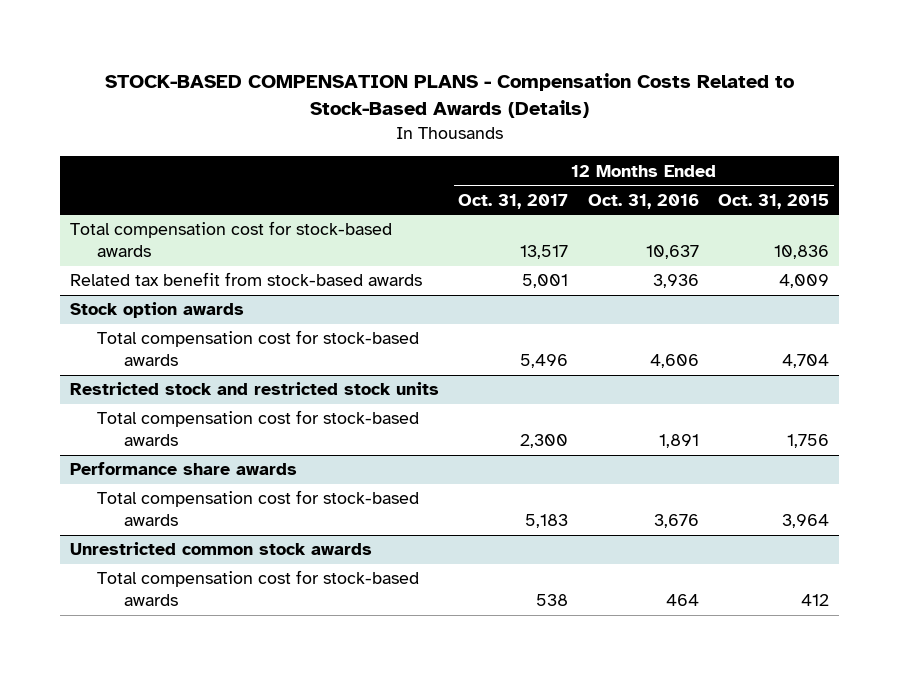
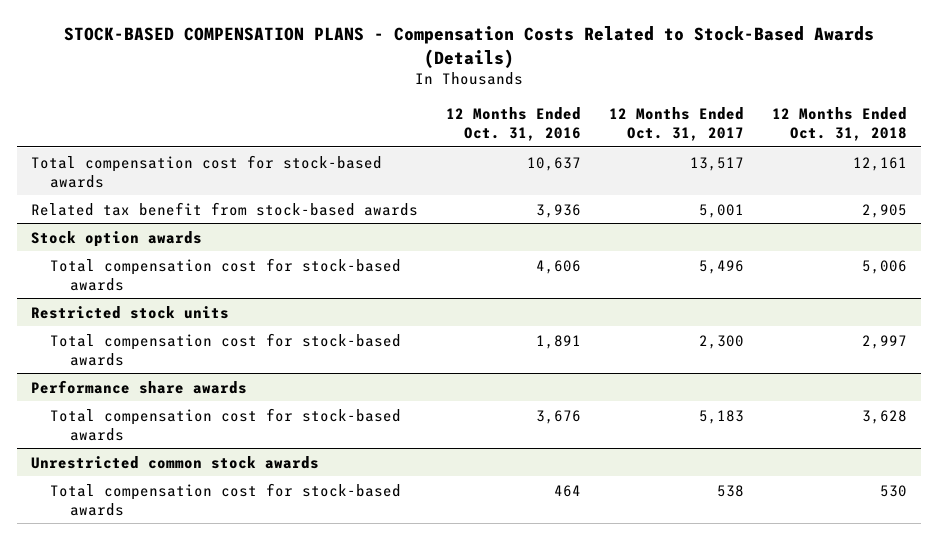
- | 12 Months Ended Oct. 31, 2017 | 12 Months Ended Oct. 31, 2016 | 12 Months Ended Oct. 31, 2015
+ | 12 Months Ended Oct. 31, 2016 | 12 Months Ended Oct. 31, 2017 | 12 Months Ended Oct. 31, 2018
- Restricted stock and restricted stock units
+ Restricted stock units

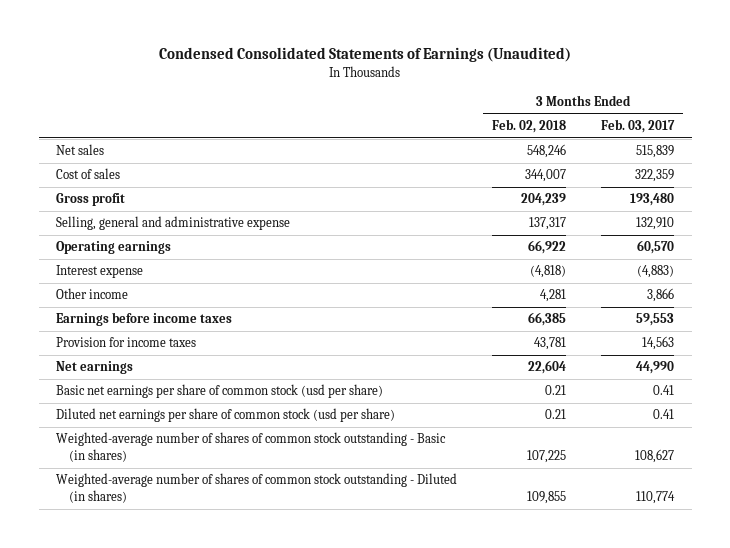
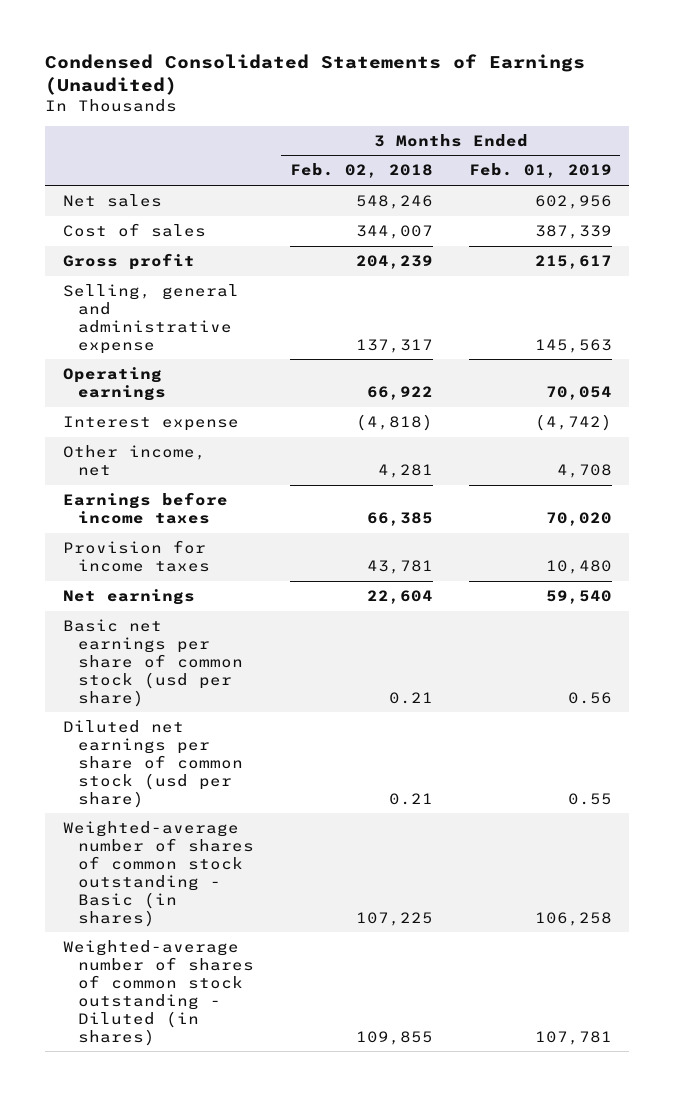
- | 3 Months Ended Feb. 02, 2018 | 3 Months Ended Feb. 03, 2017
+ | 3 Months Ended Feb. 02, 2018 | 3 Months Ended Feb. 01, 2019
- Other income | 4,281 | 3,866
+ Other income, net | 4,281 | 4,708

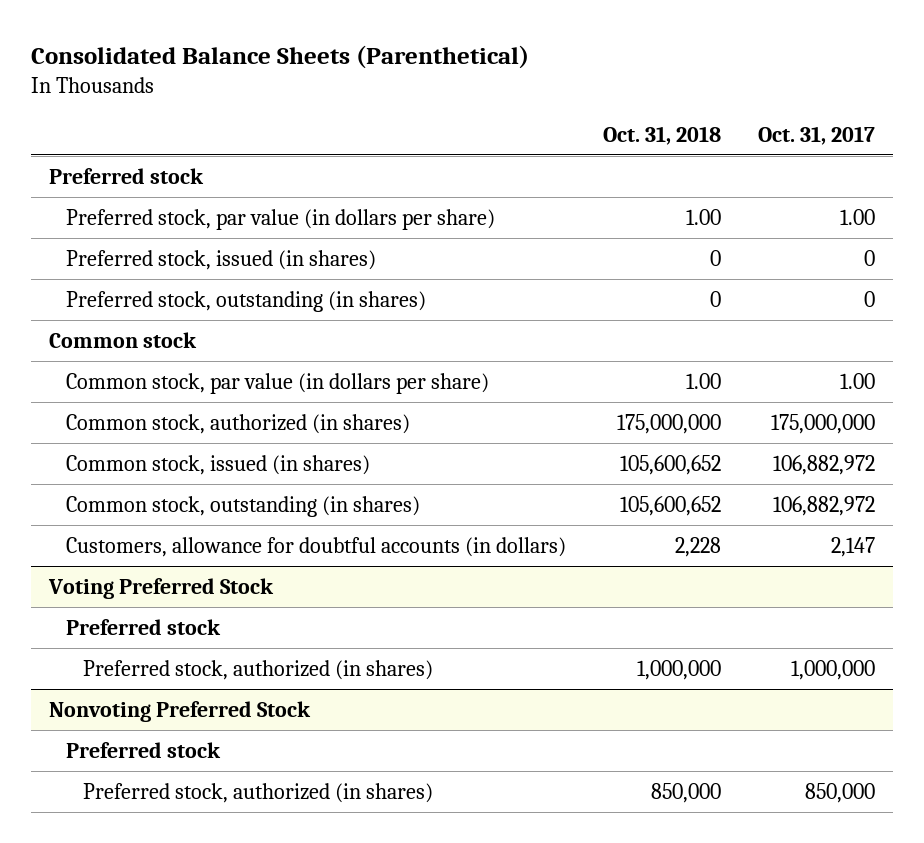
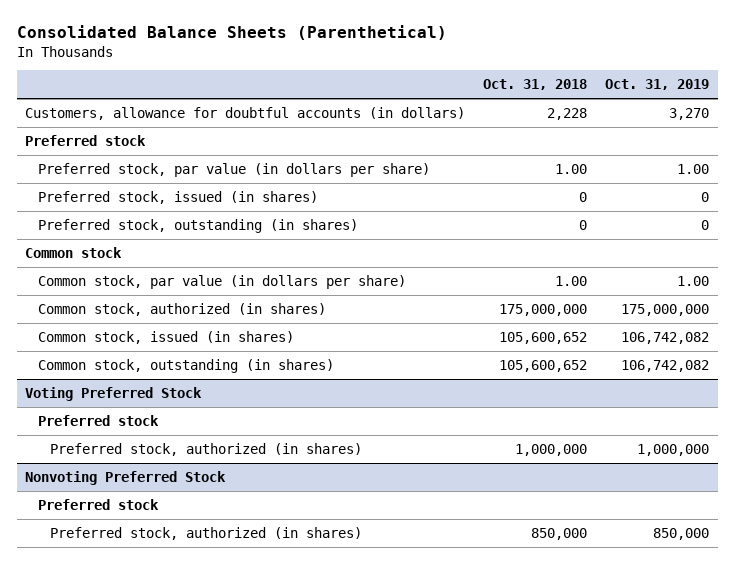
- | Oct. 31, 2018 | Oct. 31, 2017
+ | Oct. 31, 2018 | Oct. 31, 2019
moved up: Customers, allowance for doubtful accounts (in dollars) | 2,228 | 3,270

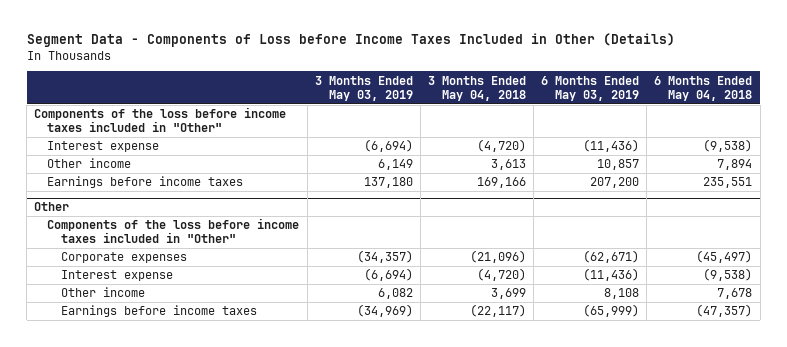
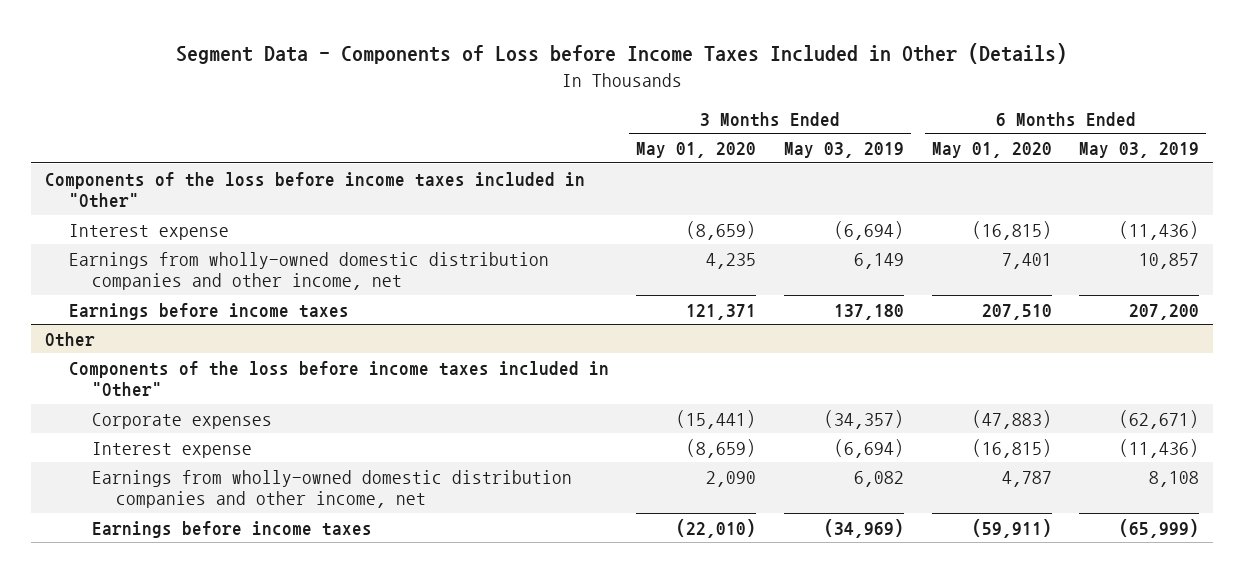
- | 3 Months Ended May 03, 2019 | 3 Months Ended May 04, 2018 | 6 Months Ended May 03, 2019 | 6 Months Ended May 04, 2018
+ | 3 Months Ended May 01, 2020 | 3 Months Ended May 03, 2019 | 6 Months Ended May 01, 2020 | 6 Months Ended May 03, 2019
- Other income | 6,149 | 3,613 | 10,857 | 7,894
+ Earnings from wholly-owned domestic distribution companies and other income, net | 4,235 | 6,149 | 7,401 | 10,857
@ Other
- Other income | 6,082 | 3,699 | 8,108 | 7,678
+ Earnings from wholly-owned domestic distribution companies and other income, net | 2,090 | 6,082 | 4,787 | 8,108

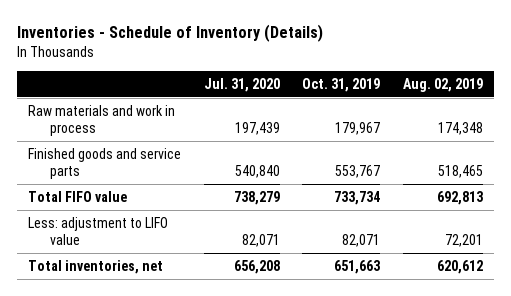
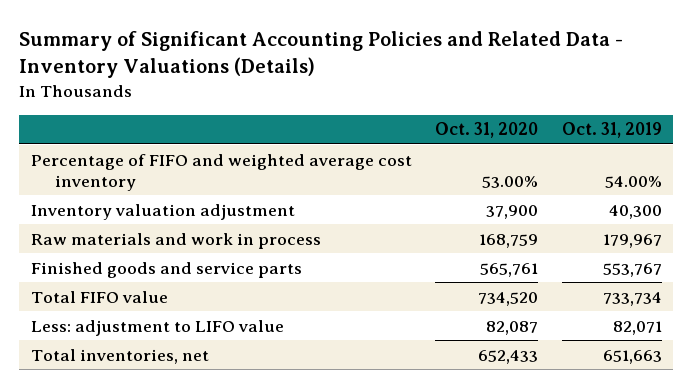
- Inventories - Schedule of Inventory (Details)
+ Summary of Significant Accounting Policies and Related Data - Inventory Valuations (Details)
- | Jul. 31, 2020 | Oct. 31, 2019 | Aug. 02, 2019
+ | Oct. 31, 2020 | Oct. 31, 2019
+ Percentage of FIFO and weighted average cost inventory | 53.00% | 54.00%
+ Inventory valuation adjustment | 37,900 | 40,300

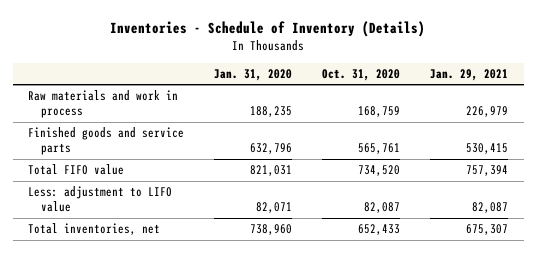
- Summary of Significant Accounting Policies and Related Data - Inventory Valuations (Details)
+ Inventories - Schedule of Inventory (Details)
- | Oct. 31, 2020 | Oct. 31, 2019
+ | Jan. 31, 2020 | Oct. 31, 2020 | Jan. 29, 2021
- Percentage of FIFO and weighted average cost inventory | 53.00% | 54.00%
- Inventory valuation adjustment | 37,900 | 40,300

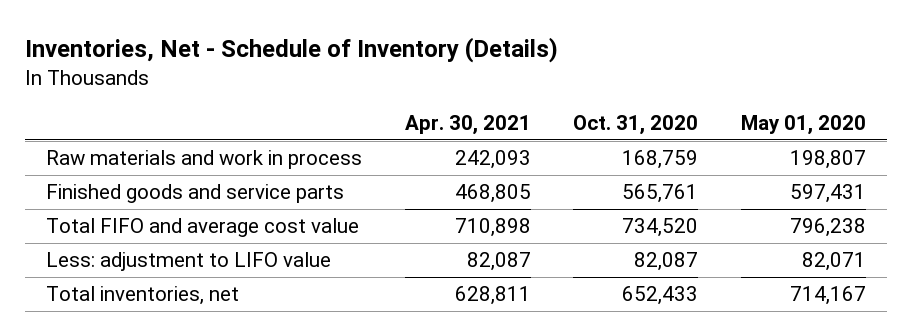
- Inventories - Schedule of Inventory (Details)
+ Inventories, Net - Schedule of Inventory (Details)
- | Jan. 31, 2020 | Oct. 31, 2020 | Jan. 29, 2021
+ | Apr. 30, 2021 | Oct. 31, 2020 | May 01, 2020
- Total FIFO value | 821,031 | 734,520 | 757,394
+ Total FIFO and average cost value | 710,898 | 734,520 | 796,238

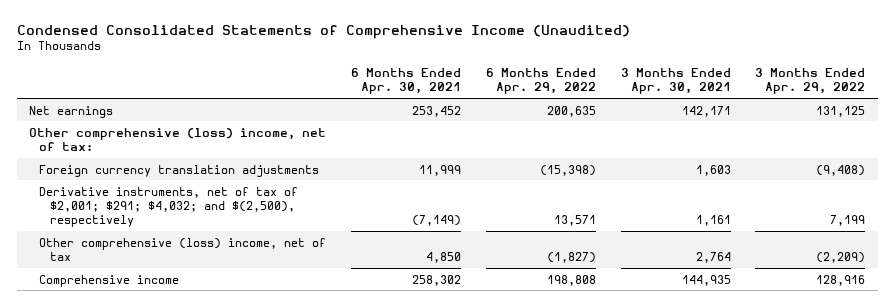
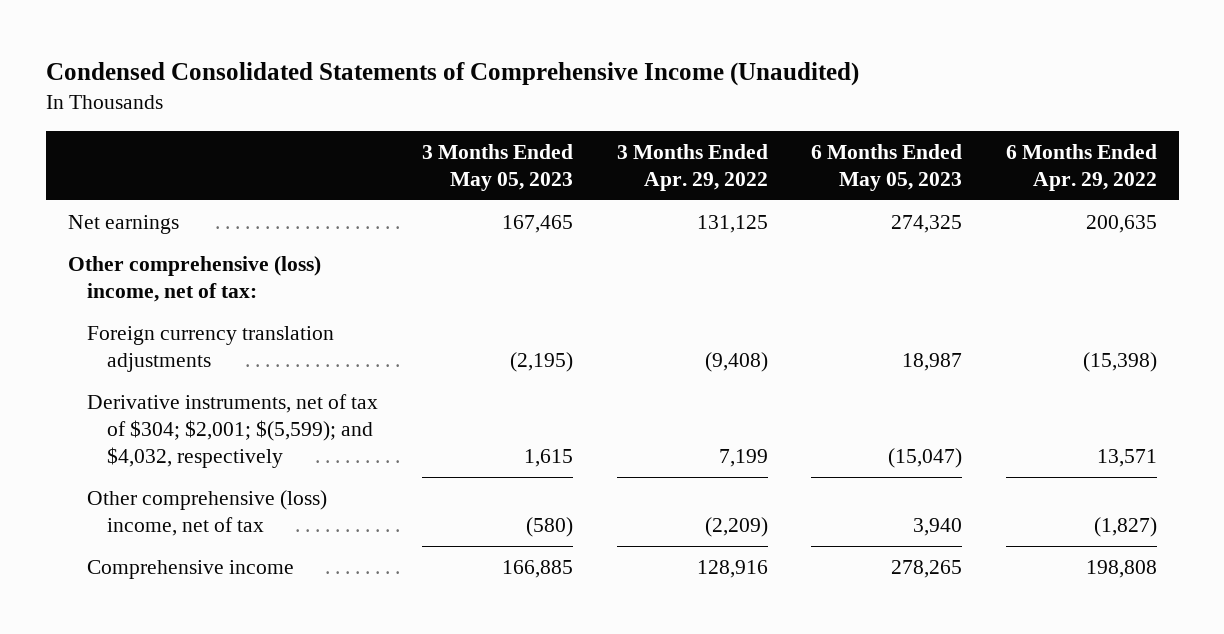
- | 6 Months Ended Apr. 30, 2021 | 6 Months Ended Apr. 29, 2022 | 3 Months Ended Apr. 30, 2021 | 3 Months Ended Apr. 29, 2022
+ | 3 Months Ended May 05, 2023 | 3 Months Ended Apr. 29, 2022 | 6 Months Ended May 05, 2023 | 6 Months Ended Apr. 29, 2022
- Derivative instruments, net of tax of $2,001; $291; $4,032; and $(2,500), respectively | (7,149) | 13,571 | 1,161 | 7,199
+ Derivative instruments, net of tax of $304; $2,001; $(5,599); and $4,032, respectively | 1,615 | 7,199 | (15,047) | 13,571

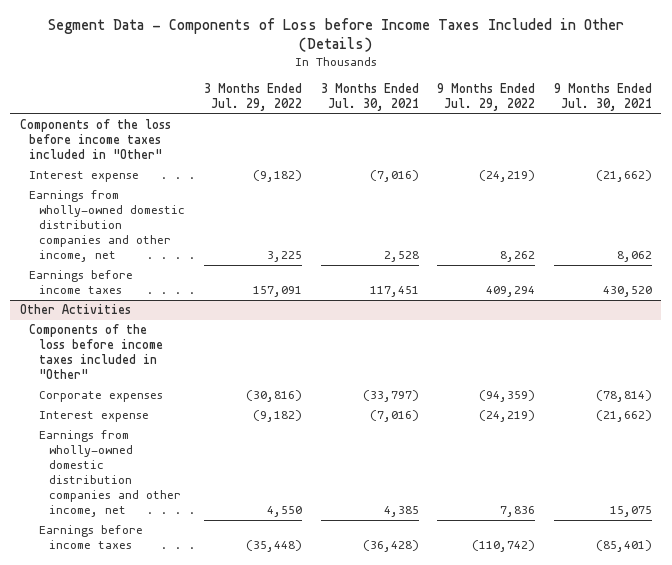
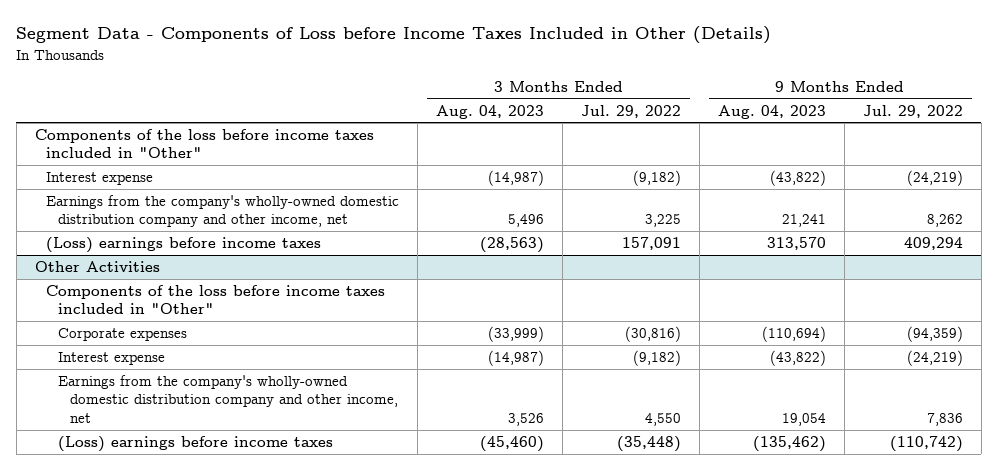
- | 3 Months Ended Jul. 29, 2022 | 3 Months Ended Jul. 30, 2021 | 9 Months Ended Jul. 29, 2022 | 9 Months Ended Jul. 30, 2021
+ | 3 Months Ended Aug. 04, 2023 | 3 Months Ended Jul. 29, 2022 | 9 Months Ended Aug. 04, 2023 | 9 Months Ended Jul. 29, 2022
- Earnings from wholly-owned domestic distribution companies and other income, net | 3,225 | 2,528 | 8,262 | 8,062
- Earnings before income taxes | 157,091 | 117,451 | 409,294 | 430,520
+ Earnings from the company's wholly-owned domestic distribution company and other income, net | 5,496 | 3,225 | 21,241 | 8,262
+ (Loss) earnings before income taxes | (28,563) | 157,091 | 313,570 | 409,294
@ Other Activities
- Earnings from wholly-owned domestic distribution companies and other income, net | 4,550 | 4,385 | 7,836 | 15,075
- Earnings before income taxes | (35,448) | (36,428) | (110,742) | (85,401)
+ Earnings from the company's wholly-owned domestic distribution company and other income, net | 3,526 | 4,550 | 19,054 | 7,836
+ (Loss) earnings before income taxes | (45,460) | (35,448) | (135,462) | (110,742)

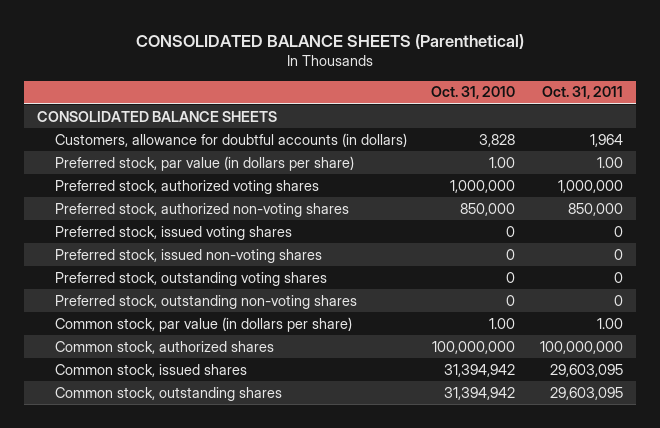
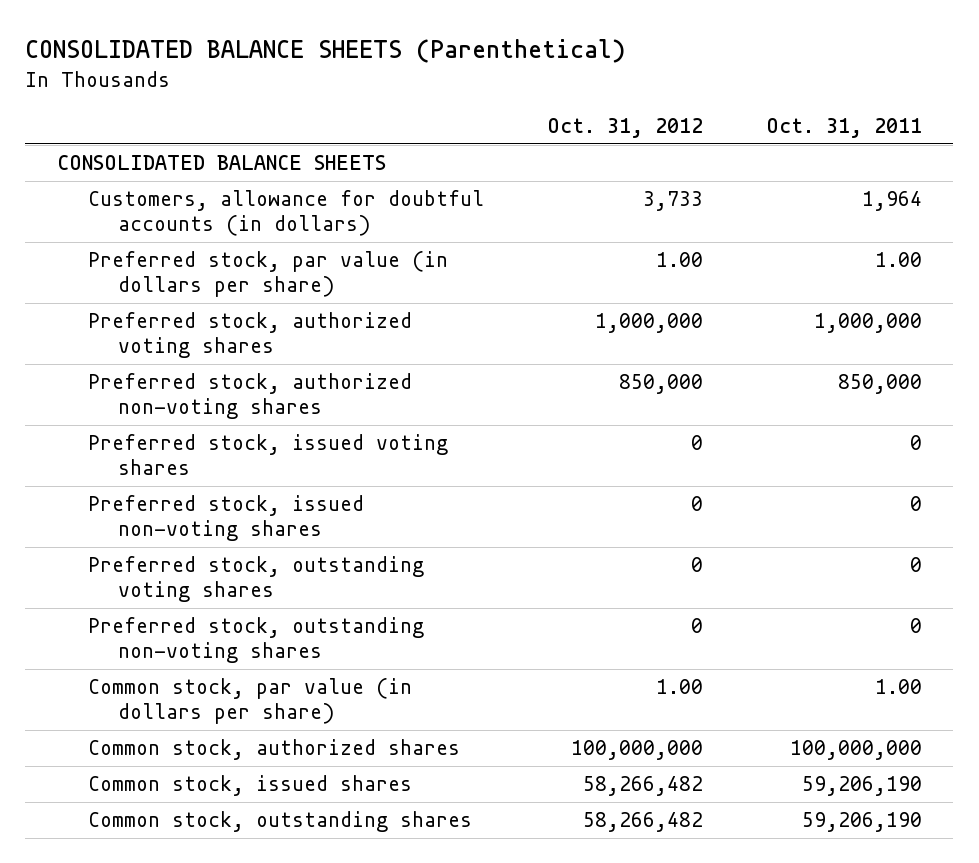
- | Oct. 31, 2010 | Oct. 31, 2011
+ | Oct. 31, 2012 | Oct. 31, 2011
- Common stock, issued shares | 31,394,942 | 29,603,095
- Common stock, outstanding shares | 31,394,942 | 29,603,095
+ Common stock, issued shares | 58,266,482 | 59,206,190
+ Common stock, outstanding shares | 58,266,482 | 59,206,190

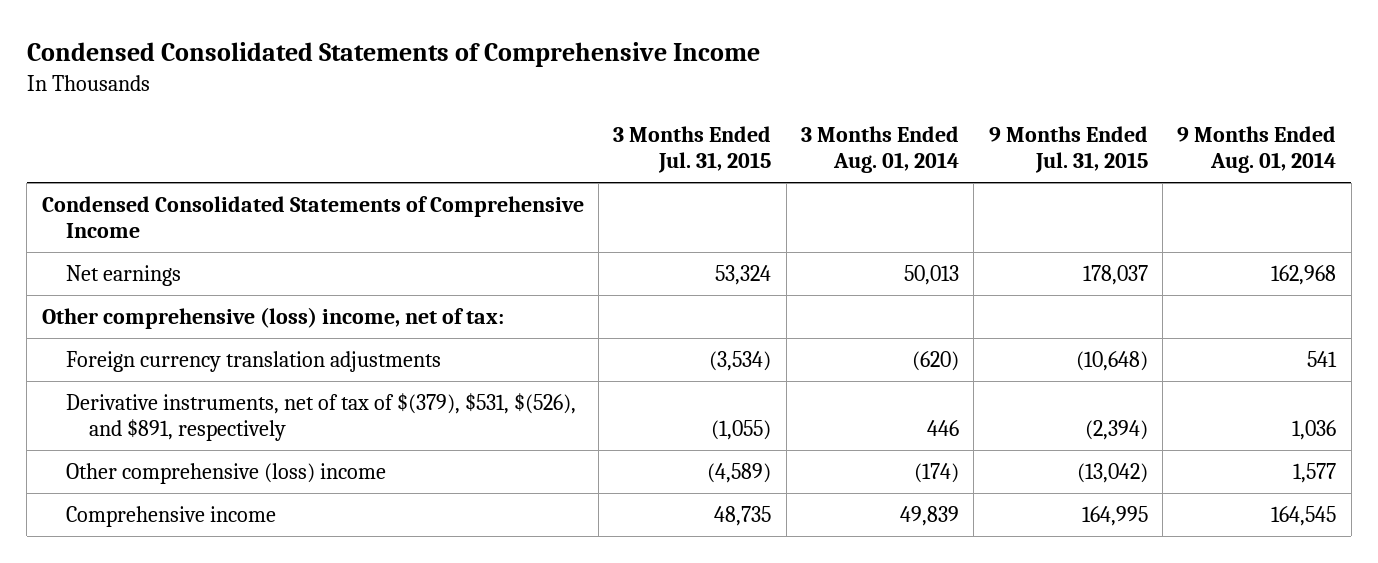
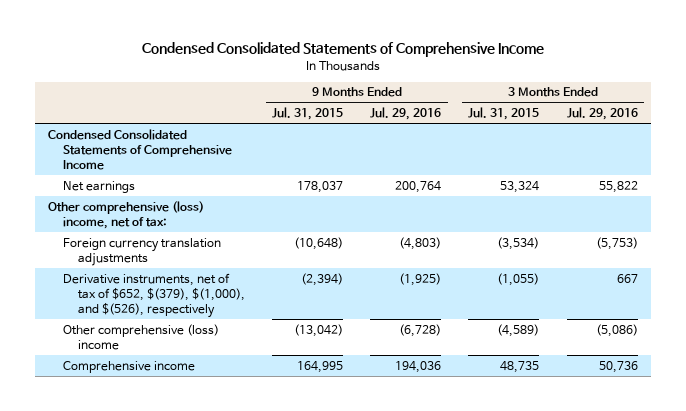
- | 3 Months Ended Jul. 31, 2015 | 3 Months Ended Aug. 01, 2014 | 9 Months Ended Jul. 31, 2015 | 9 Months Ended Aug. 01, 2014
+ | 9 Months Ended Jul. 31, 2015 | 9 Months Ended Jul. 29, 2016 | 3 Months Ended Jul. 31, 2015 | 3 Months Ended Jul. 29, 2016
- Derivative instruments, net of tax of $(379), $531, $(526), and $891, respectively | (1,055) | 446 | (2,394) | 1,036
+ Derivative instruments, net of tax of $652, $(379), $(1,000), and $(526), respectively | (2,394) | (1,925) | (1,055) | 667

